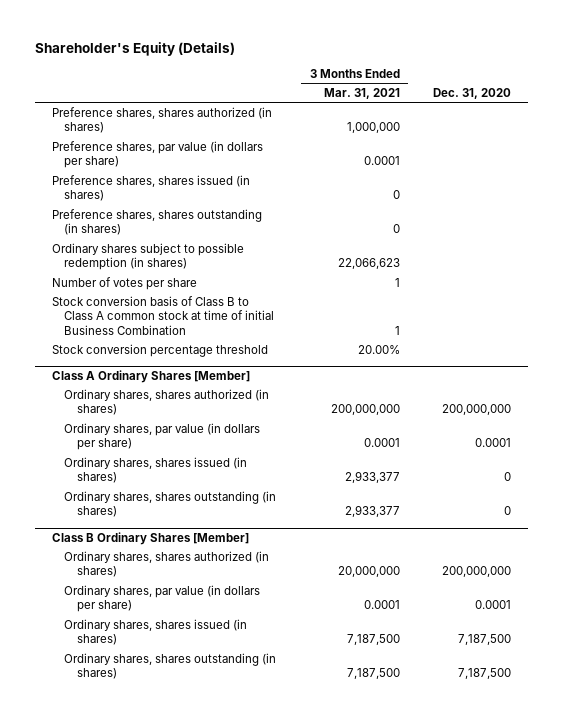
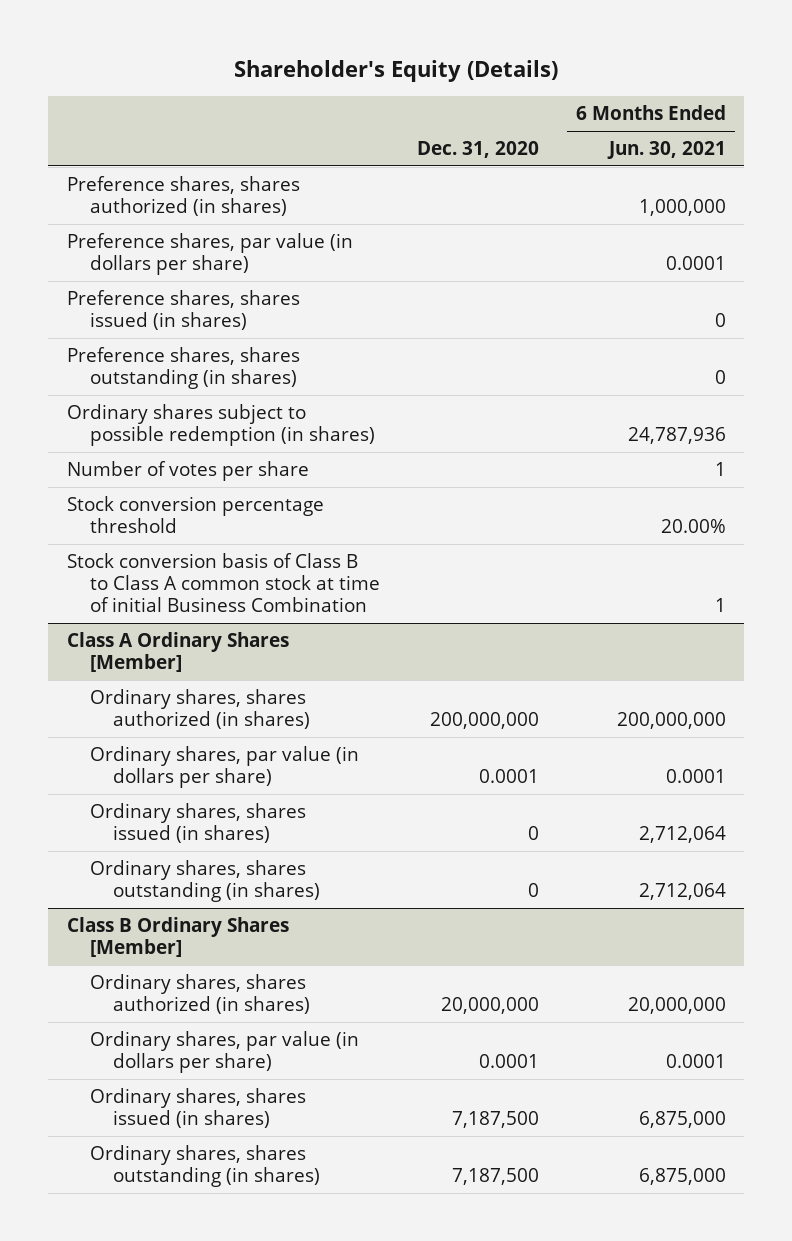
- | 3 Months Ended Mar. 31, 2021 | Dec. 31, 2020
+ | Dec. 31, 2020 | 6 Months Ended Jun. 30, 2021
moved down: Stock conversion basis of Class B to Class A common stock at time of initial Business Combination | | 1
@ Class B Ordinary Shares [Member]
- Ordinary shares, shares authorized (in shares) | 20,000,000 | 200,000,000
+ Ordinary shares, shares authorized (in shares) | 20,000,000 | 20,000,000

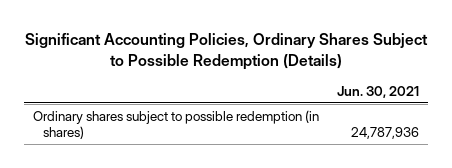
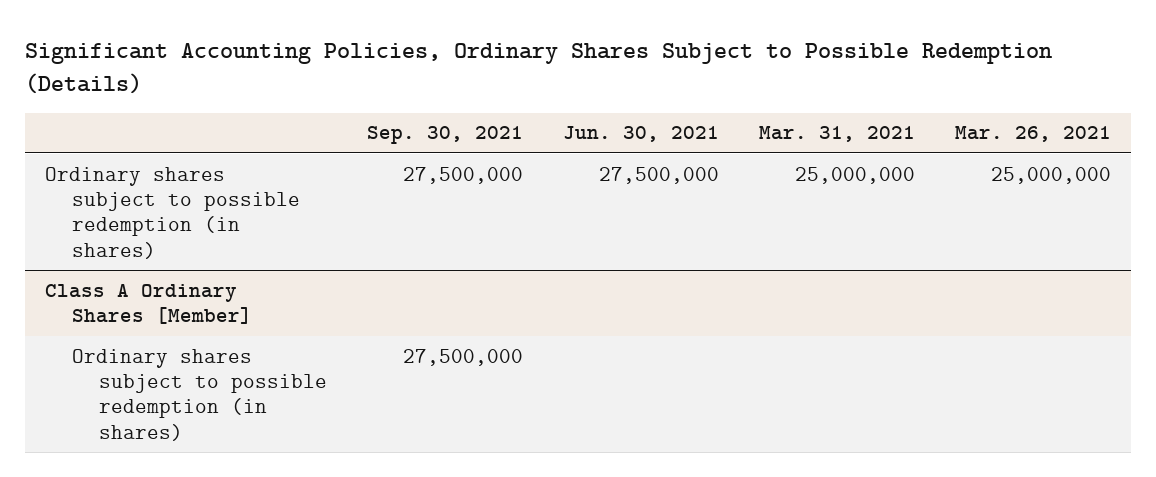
- | Jun. 30, 2021
+ | Sep. 30, 2021 | Jun. 30, 2021 | Mar. 31, 2021 | Mar. 26, 2021
- Ordinary shares subject to possible redemption (in shares) | 24,787,936
+ Ordinary shares subject to possible redemption (in shares) | 27,500,000 | 27,500,000 | 25,000,000 | 25,000,000
+ Class A Ordinary Shares [Member]
+ Ordinary shares subject to possible redemption (in shares) | 27,500,000 | | |

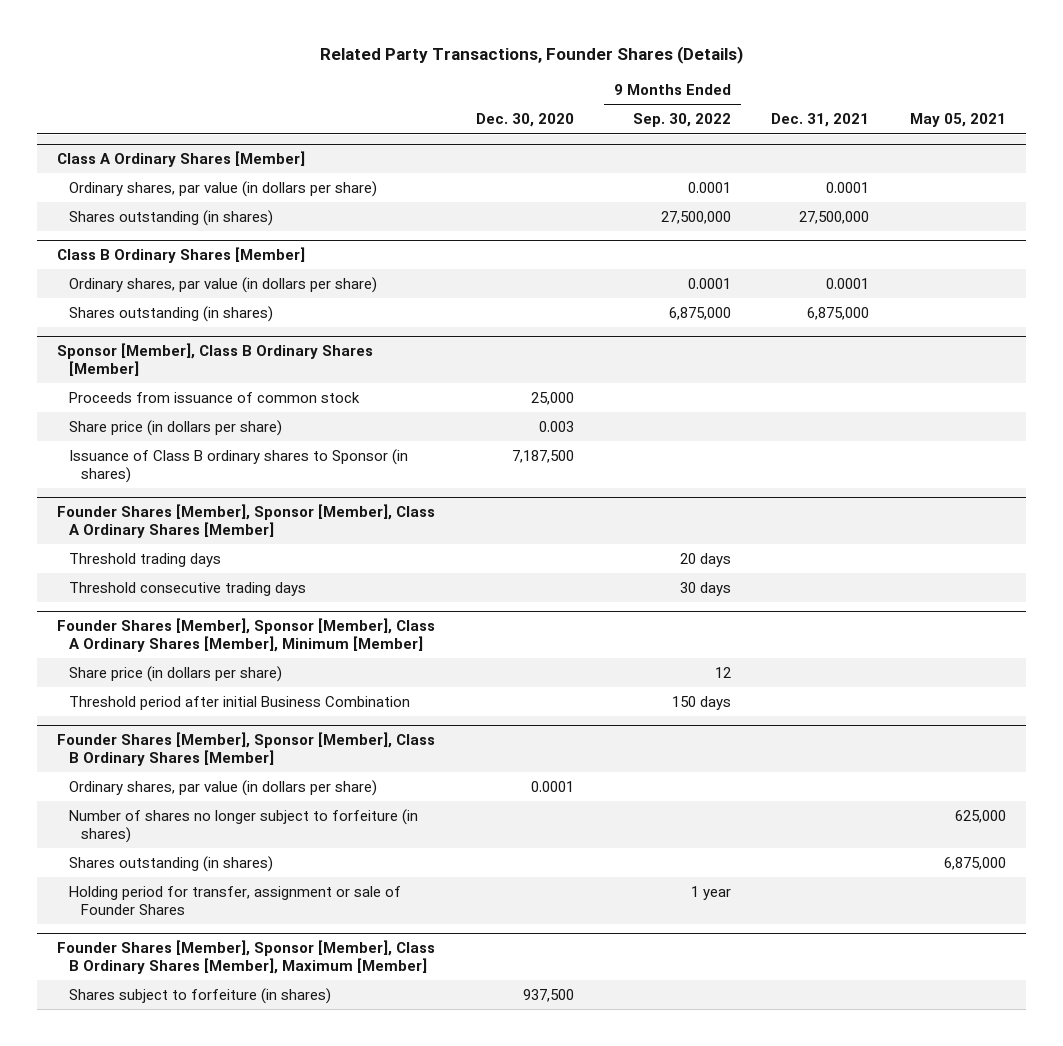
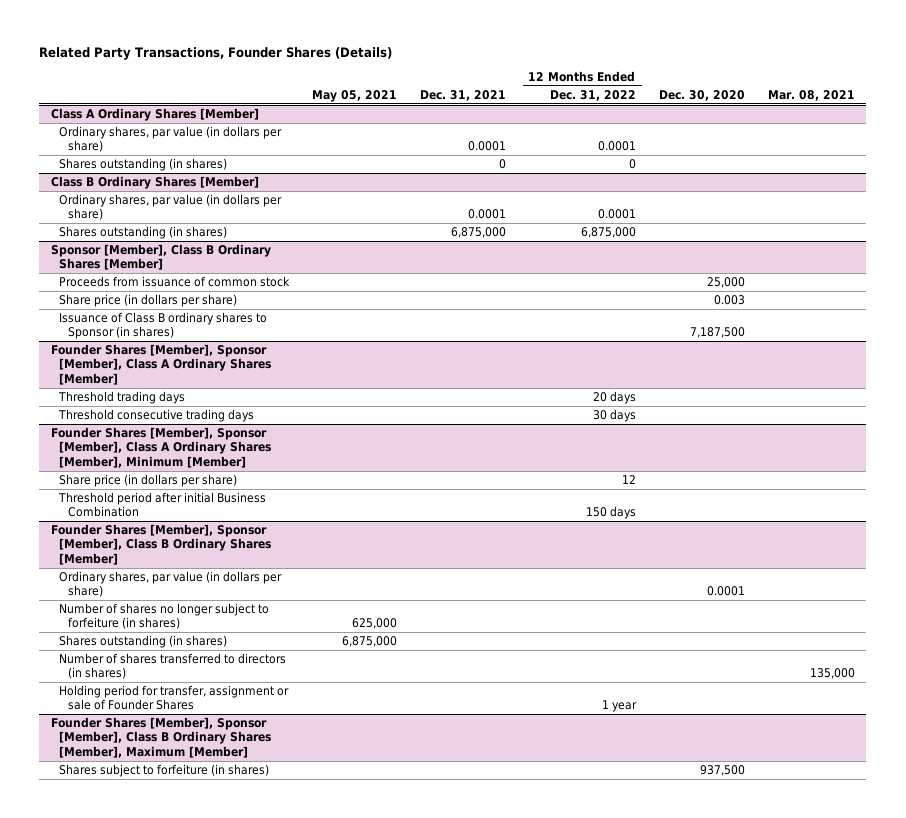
- | Dec. 30, 2020 | 9 Months Ended Sep. 30, 2022 | Dec. 31, 2021 | May 05, 2021
+ | May 05, 2021 | Dec. 31, 2021 | 12 Months Ended Dec. 31, 2022 | Dec. 30, 2020 | Mar. 08, 2021
@ Class A Ordinary Shares [Member]
- Shares outstanding (in shares) | | 27,500,000 | 27,500,000 |
+ Shares outstanding (in shares) | | 0 | 0 | |
@ Founder Shares [Member], Sponsor [Member], Class B Ordinary Shares [Member]
+ Number of shares transferred to directors (in shares) | | | | | 135,000

